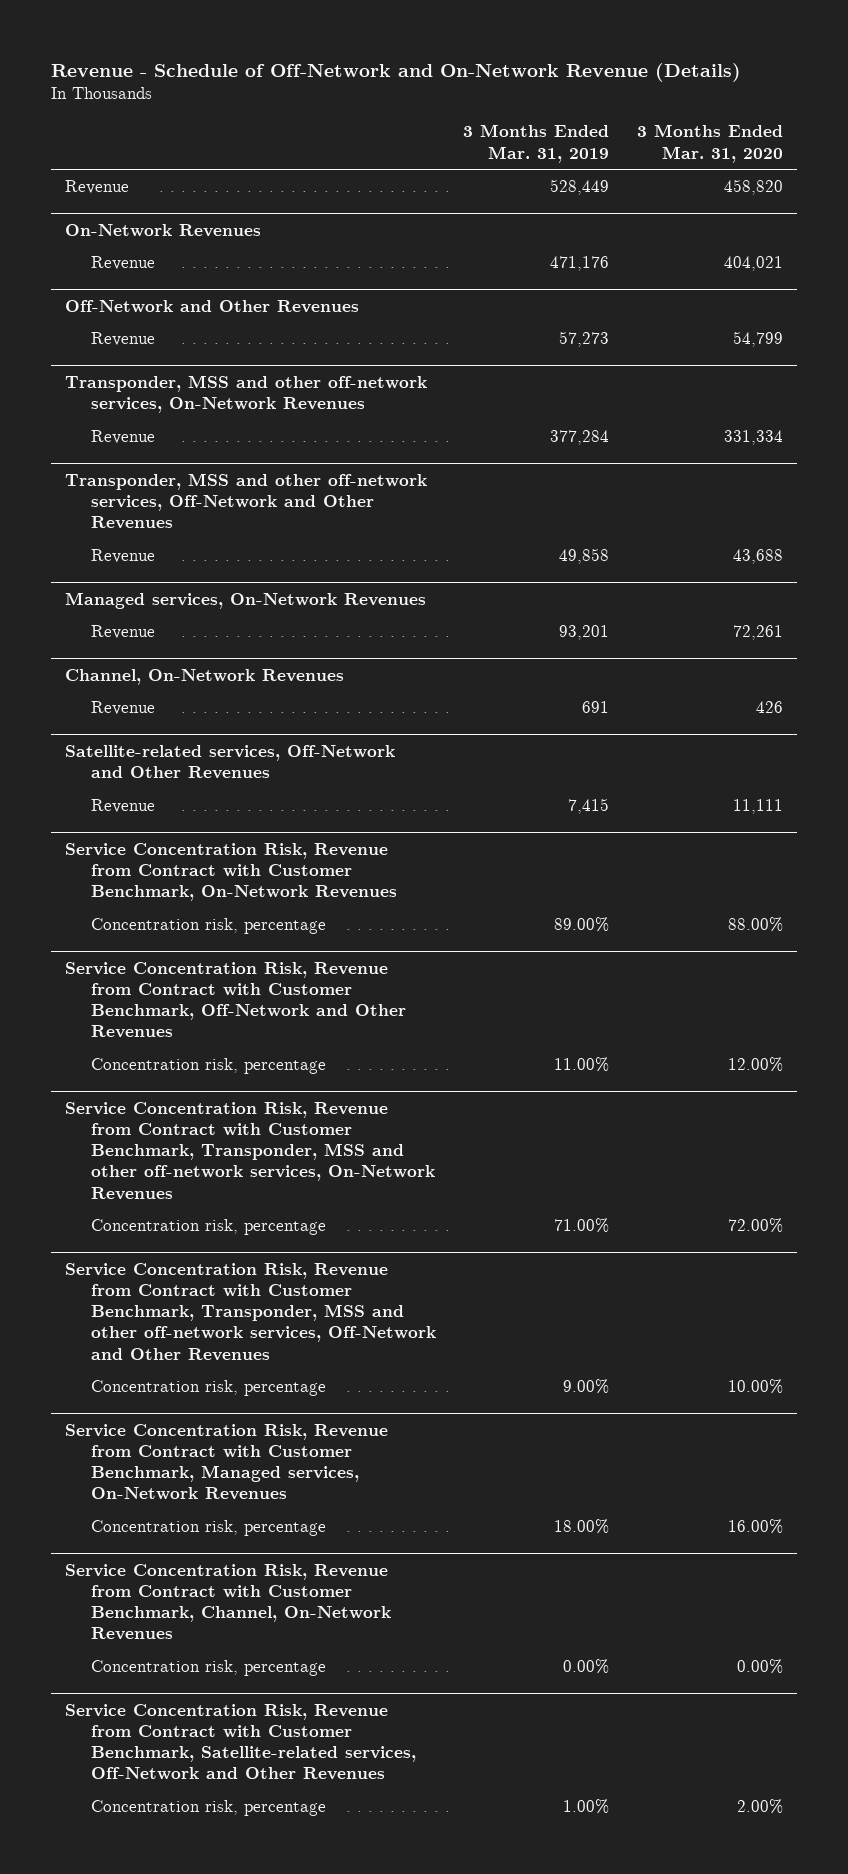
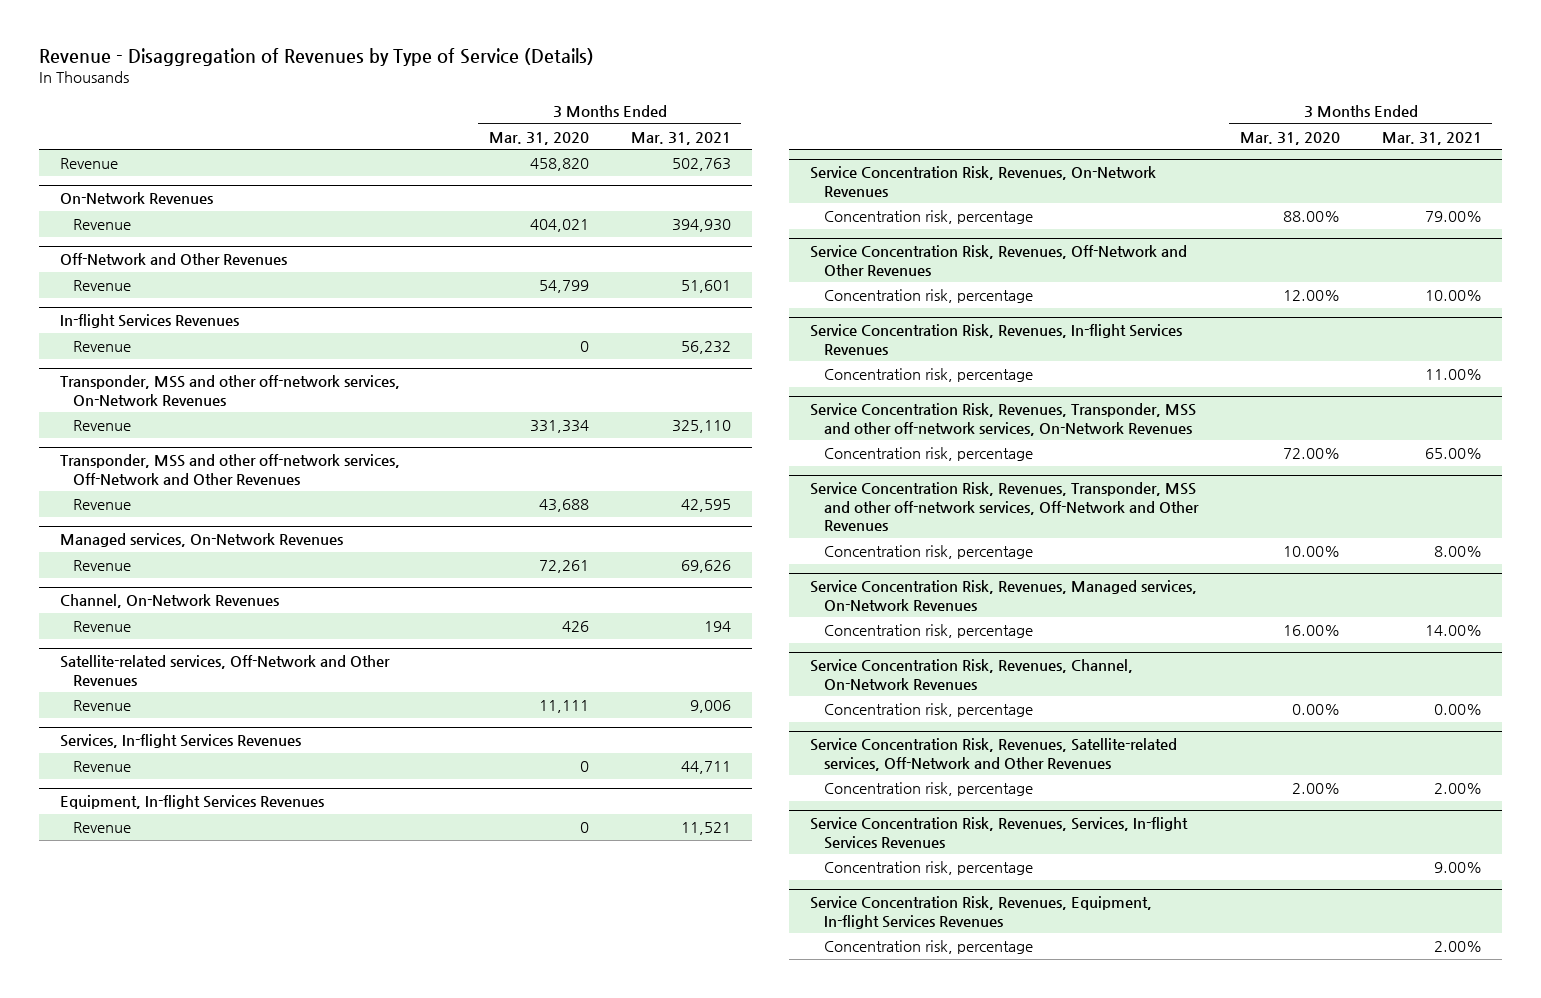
- Revenue - Schedule of Off-Network and On-Network Revenue (Details)
+ Revenue - Disaggregation of Revenues by Type of Service (Details)
- | 3 Months Ended Mar. 31, 2019 | 3 Months Ended Mar. 31, 2020
+ | 3 Months Ended Mar. 31, 2020 | 3 Months Ended Mar. 31, 2021
+ In-flight Services Revenues
+ Revenue | 0 | 56,232
- Service Concentration Risk, Revenue from Contract with Customer Benchmark, On-Network Revenues
+ Services, In-flight Services Revenues
+ Revenue | 0 | 44,711
+ Equipment, In-flight Services Revenues
+ Revenue | 0 | 11,521
+ Service Concentration Risk, Revenues, On-Network Revenues
- Service Concentration Risk, Revenue from Contract with Customer Benchmark, Off-Network and Other Revenues
+ Service Concentration Risk, Revenues, Off-Network and Other Revenues
- Service Concentration Risk, Revenue from Contract with Customer Benchmark, Transponder, MSS and other off-network services, On-Network Revenues
+ Service Concentration Risk, Revenues, In-flight Services Revenues
+ Concentration risk, percentage | | 11.00%
+ Service Concentration Risk, Revenues, Transponder, MSS and other off-network services, On-Network Revenues
- Service Concentration Risk, Revenue from Contract with Customer Benchmark, Transponder, MSS and other off-network services, Off-Network and Other Revenues
+ Service Concentration Risk, Revenues, Transponder, MSS and other off-network services, Off-Network and Other Revenues
- Service Concentration Risk, Revenue from Contract with Customer Benchmark, Managed services, On-Network Revenues
+ Service Concentration Risk, Revenues, Managed services, On-Network Revenues
- Service Concentration Risk, Revenue from Contract with Customer Benchmark, Channel, On-Network Revenues
+ Service Concentration Risk, Revenues, Channel, On-Network Revenues
- Service Concentration Risk, Revenue from Contract with Customer Benchmark, Satellite-related services, Off-Network and Other Revenues
+ Service Concentration Risk, Revenues, Satellite-related services, Off-Network and Other Revenues
+ Service Concentration Risk, Revenues, Services, In-flight Services Revenues
+ Concentration risk, percentage | | 9.00%
+ Service Concentration Risk, Revenues, Equipment, In-flight Services Revenues
+ Concentration risk, percentage | | 2.00%

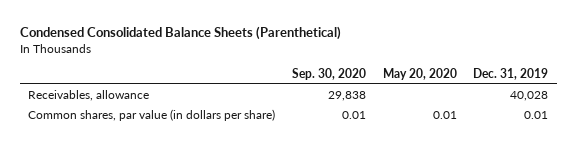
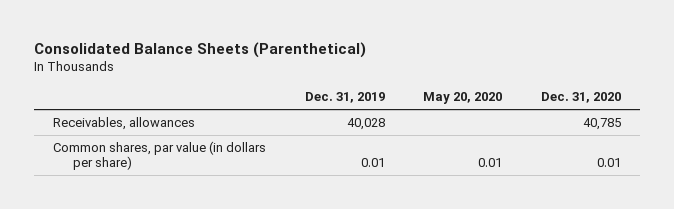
- Condensed Consolidated Balance Sheets (Parenthetical)
+ Consolidated Balance Sheets (Parenthetical)
- | Sep. 30, 2020 | May 20, 2020 | Dec. 31, 2019
+ | Dec. 31, 2019 | May 20, 2020 | Dec. 31, 2020
- Receivables, allowance | 29,838 | | 40,028
+ Receivables, allowances | 40,028 | | 40,785

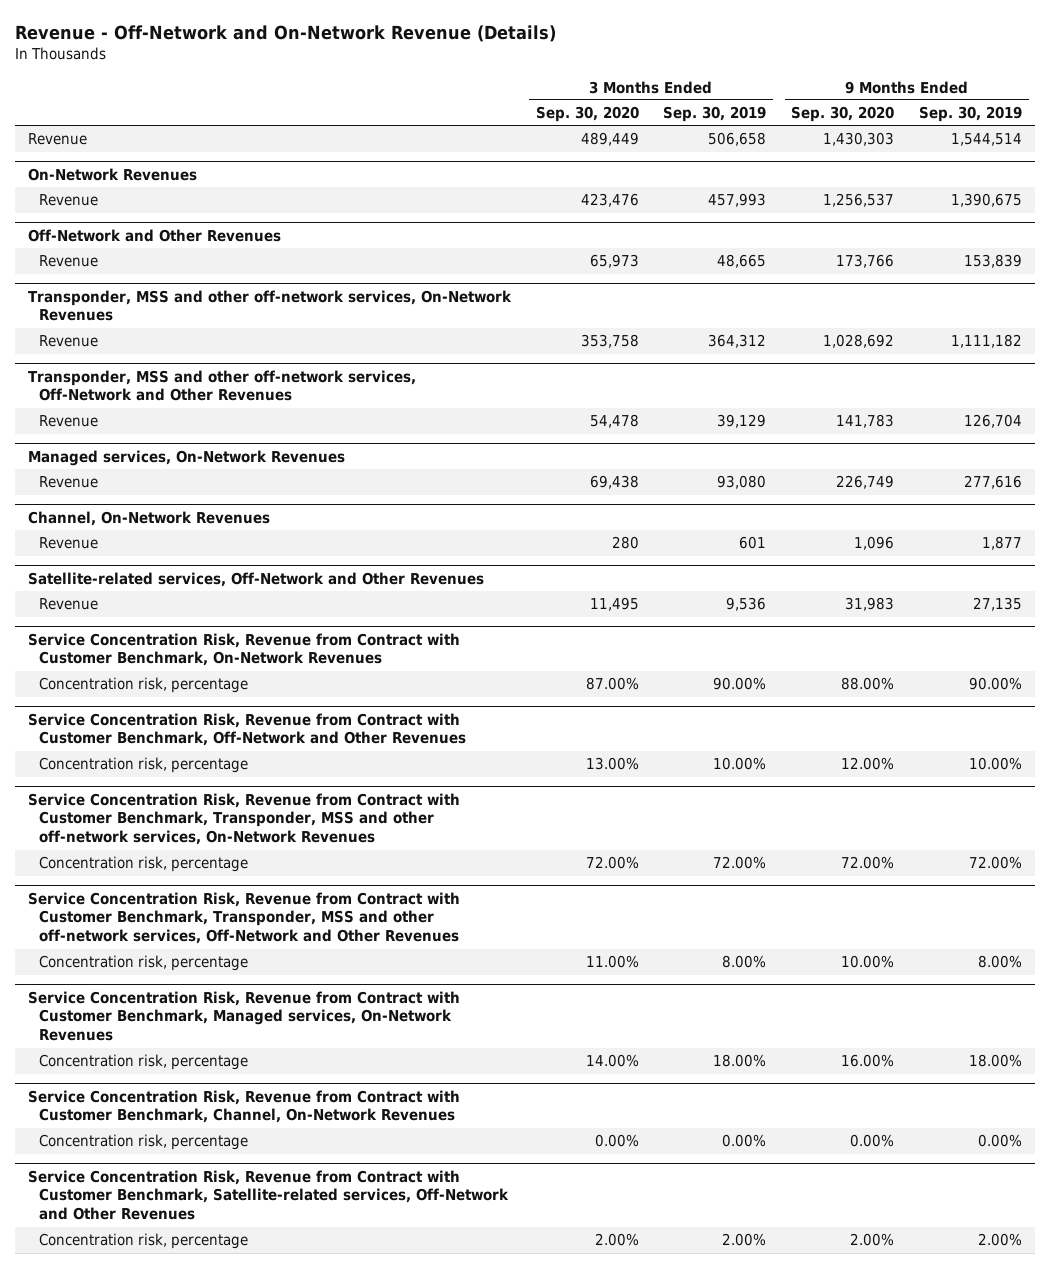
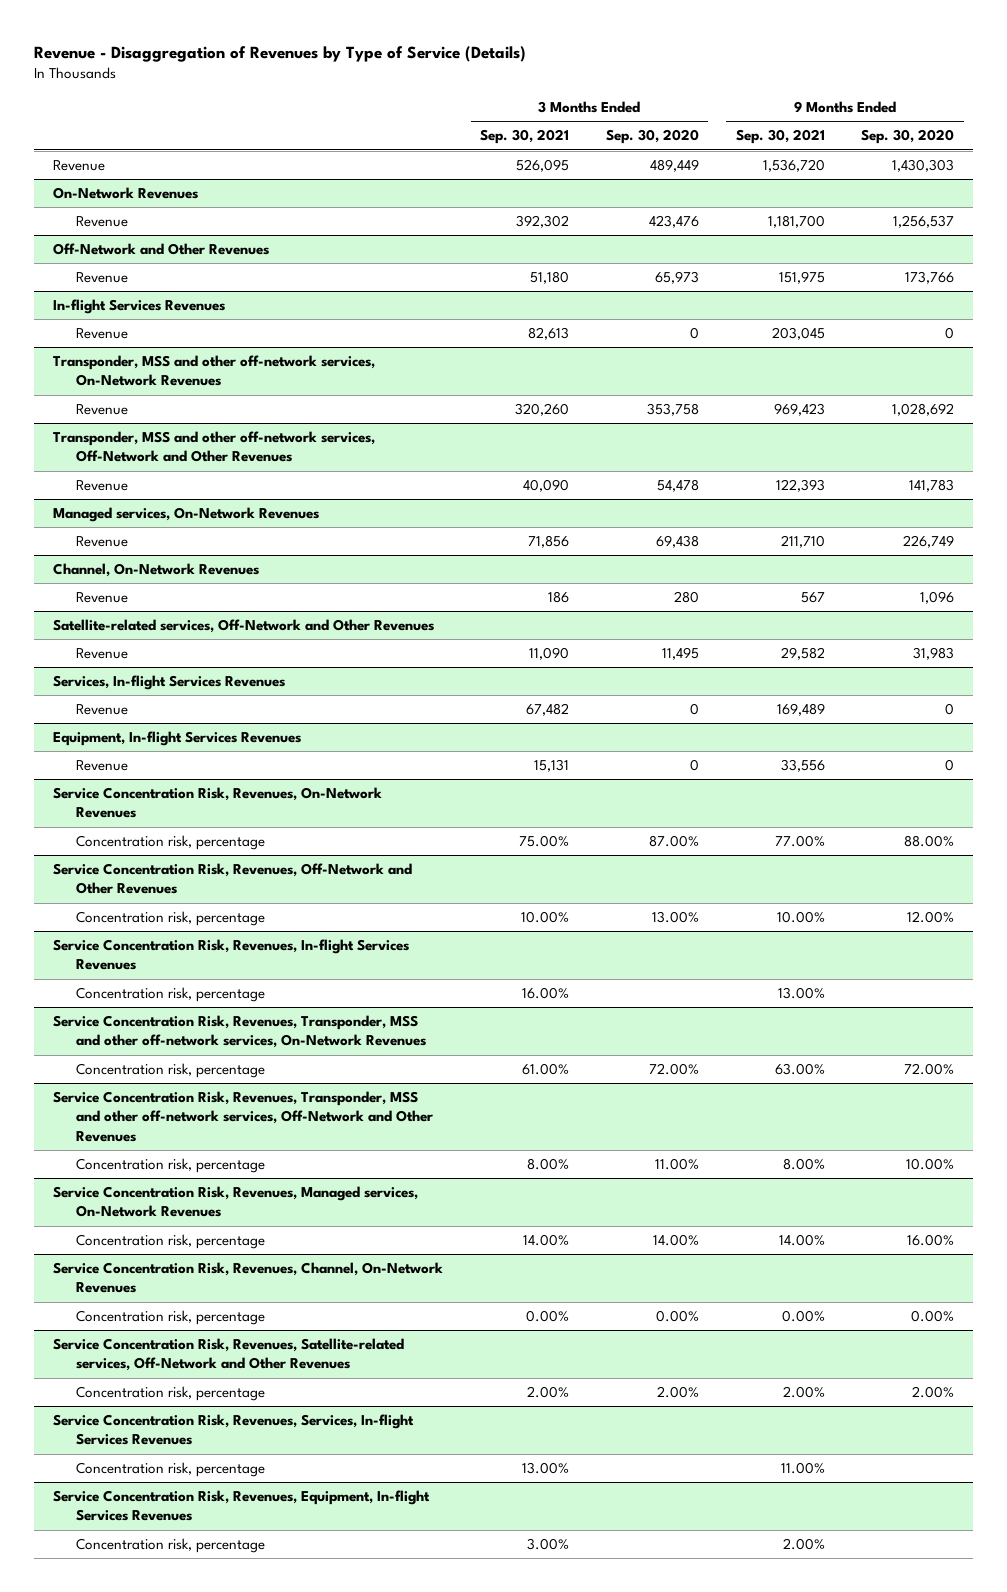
- Revenue - Off-Network and On-Network Revenue (Details)
+ Revenue - Disaggregation of Revenues by Type of Service (Details)
- | 3 Months Ended Sep. 30, 2020 | 3 Months Ended Sep. 30, 2019 | 9 Months Ended Sep. 30, 2020 | 9 Months Ended Sep. 30, 2019
+ | 3 Months Ended Sep. 30, 2021 | 3 Months Ended Sep. 30, 2020 | 9 Months Ended Sep. 30, 2021 | 9 Months Ended Sep. 30, 2020
+ In-flight Services Revenues
+ Revenue | 82,613 | 0 | 203,045 | 0
- Service Concentration Risk, Revenue from Contract with Customer Benchmark, On-Network Revenues
+ Services, In-flight Services Revenues
+ Revenue | 67,482 | 0 | 169,489 | 0
+ Equipment, In-flight Services Revenues
+ Revenue | 15,131 | 0 | 33,556 | 0
+ Service Concentration Risk, Revenues, On-Network Revenues
- Service Concentration Risk, Revenue from Contract with Customer Benchmark, Off-Network and Other Revenues
+ Service Concentration Risk, Revenues, Off-Network and Other Revenues
- Service Concentration Risk, Revenue from Contract with Customer Benchmark, Transponder, MSS and other off-network services, On-Network Revenues
+ Service Concentration Risk, Revenues, In-flight Services Revenues
+ Concentration risk, percentage | 16.00% | | 13.00% |
+ Service Concentration Risk, Revenues, Transponder, MSS and other off-network services, On-Network Revenues
- Service Concentration Risk, Revenue from Contract with Customer Benchmark, Transponder, MSS and other off-network services, Off-Network and Other Revenues
+ Service Concentration Risk, Revenues, Transponder, MSS and other off-network services, Off-Network and Other Revenues
- Service Concentration Risk, Revenue from Contract with Customer Benchmark, Managed services, On-Network Revenues
+ Service Concentration Risk, Revenues, Managed services, On-Network Revenues
- Service Concentration Risk, Revenue from Contract with Customer Benchmark, Channel, On-Network Revenues
+ Service Concentration Risk, Revenues, Channel, On-Network Revenues
- Service Concentration Risk, Revenue from Contract with Customer Benchmark, Satellite-related services, Off-Network and Other Revenues
+ Service Concentration Risk, Revenues, Satellite-related services, Off-Network and Other Revenues
+ Service Concentration Risk, Revenues, Services, In-flight Services Revenues
+ Concentration risk, percentage | 13.00% | | 11.00% |
+ Service Concentration Risk, Revenues, Equipment, In-flight Services Revenues
+ Concentration risk, percentage | 3.00% | | 2.00% |

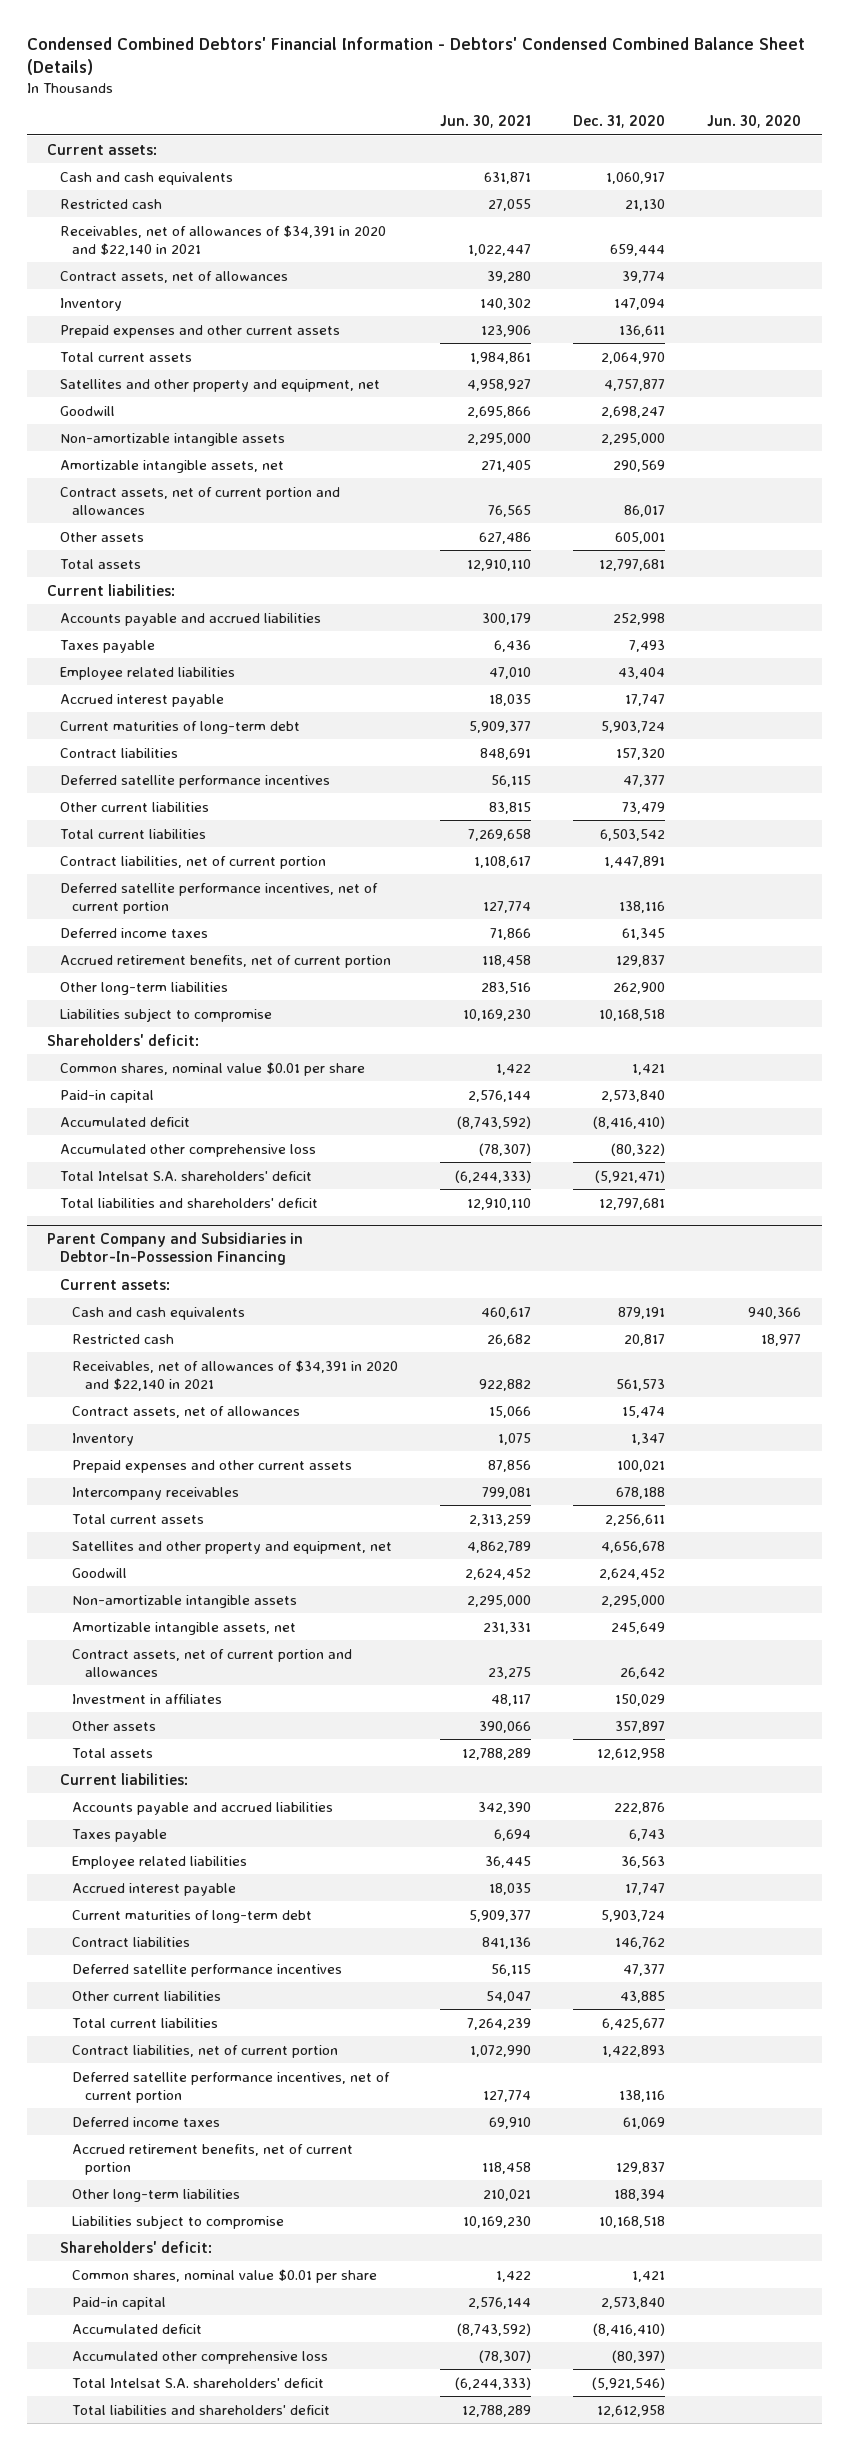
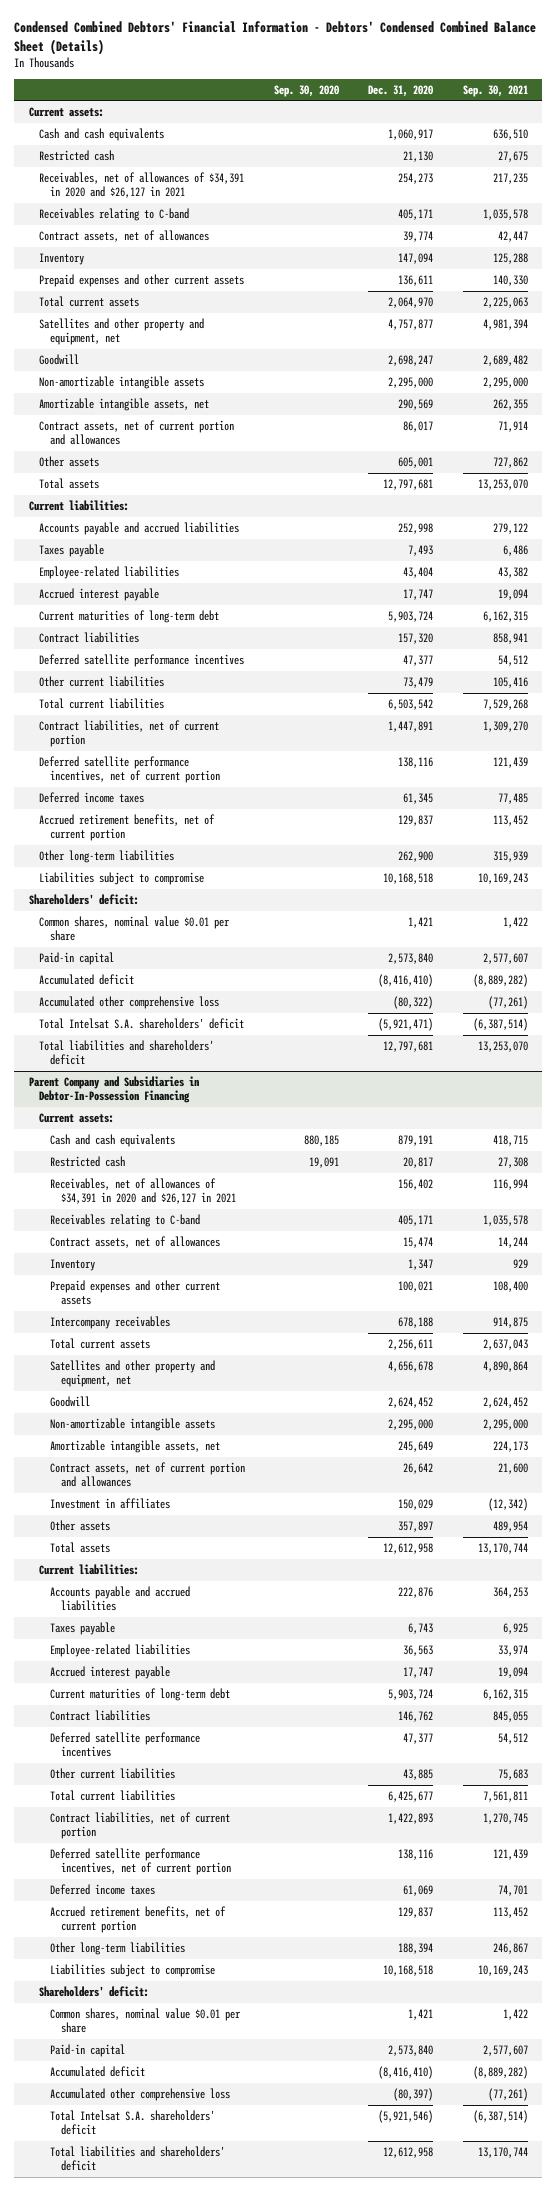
- | Jun. 30, 2021 | Dec. 31, 2020 | Jun. 30, 2020
+ | Sep. 30, 2020 | Dec. 31, 2020 | Sep. 30, 2021
- Receivables, net of allowances of $34,391 in 2020 and $22,140 in 2021 | 1,022,447 | 659,444 |
+ Receivables, net of allowances of $34,391 in 2020 and $26,127 in 2021 | | 254,273 | 217,235
+ Receivables relating to C-band | | 405,171 | 1,035,578
- Employee related liabilities | 47,010 | 43,404 |
+ Employee-related liabilities | | 43,404 | 43,382
@ Parent Company and Subsidiaries in Debtor-In-Possession Financing
- Receivables, net of allowances of $34,391 in 2020 and $22,140 in 2021 | 922,882 | 561,573 |
+ Receivables, net of allowances of $34,391 in 2020 and $26,127 in 2021 | | 156,402 | 116,994
+ Receivables relating to C-band | | 405,171 | 1,035,578
- Employee related liabilities | 36,445 | 36,563 |
+ Employee-related liabilities | | 36,563 | 33,974

